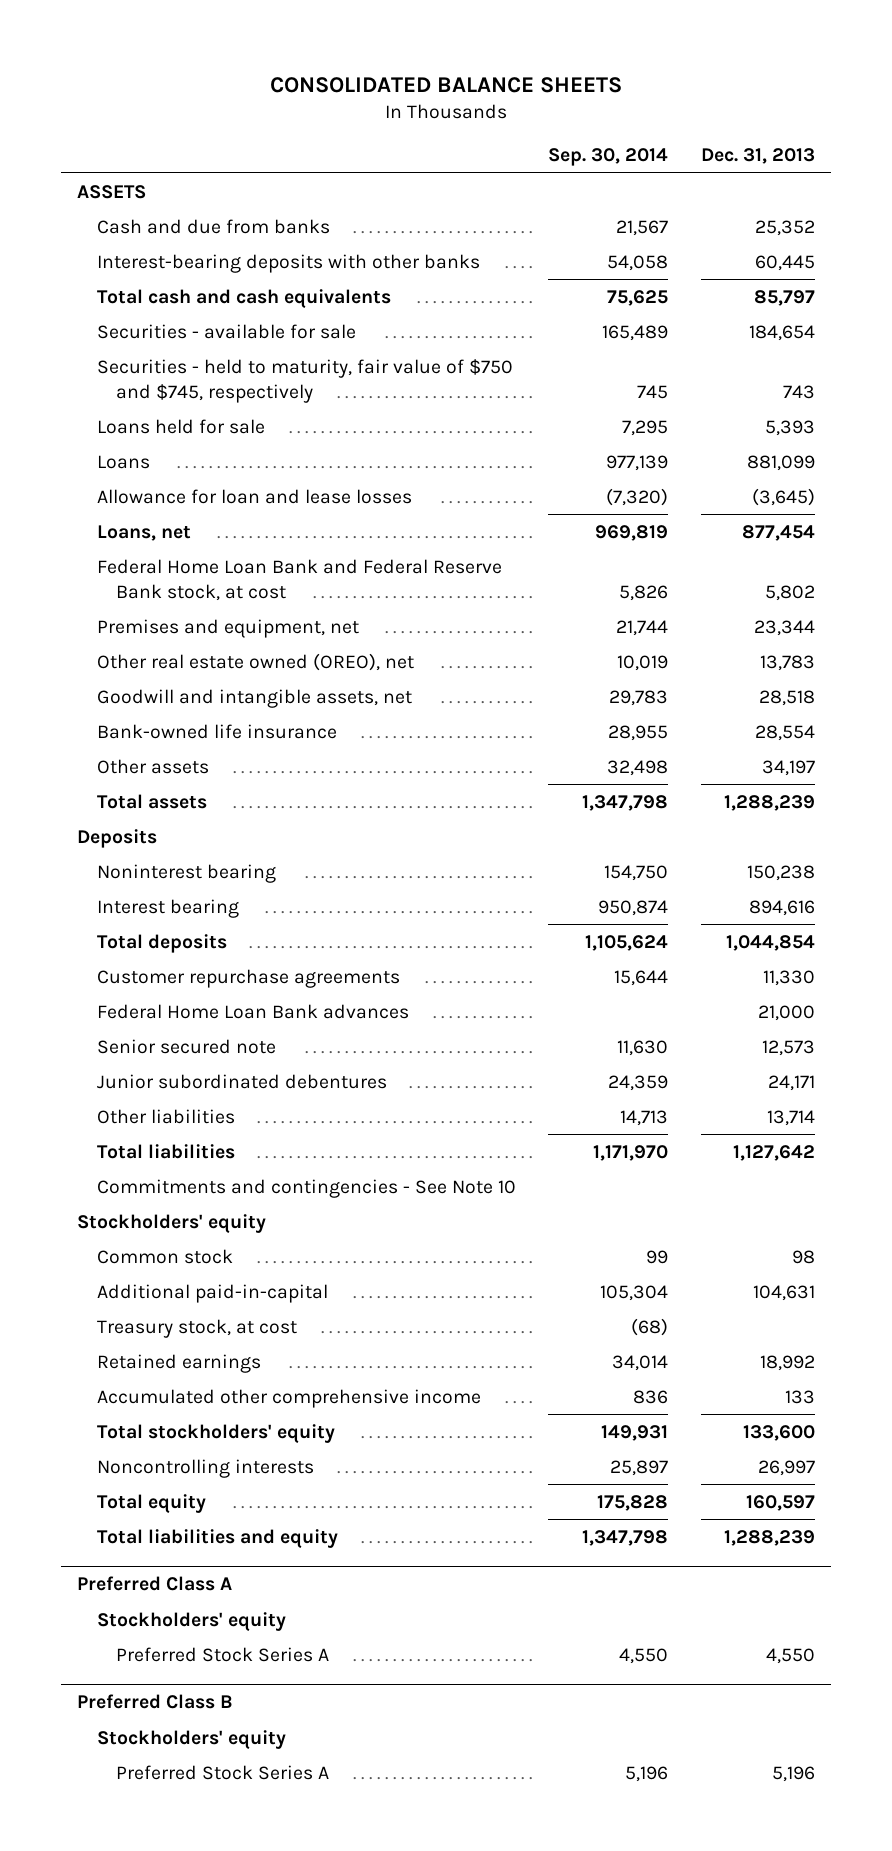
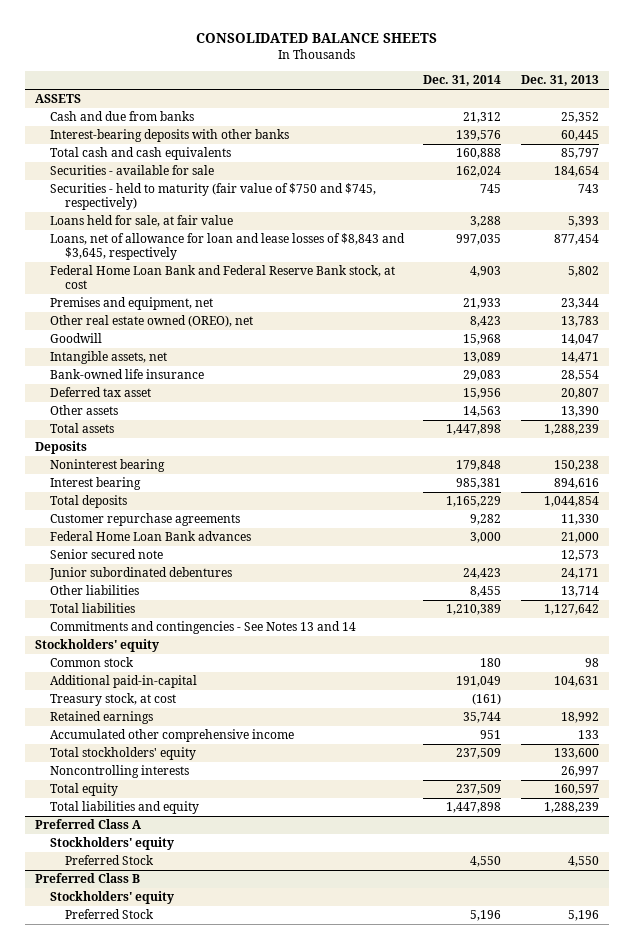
- | Sep. 30, 2014 | Dec. 31, 2013
+ | Dec. 31, 2014 | Dec. 31, 2013
- Securities - held to maturity, fair value of $750 and $745, respectively | 745 | 743
- Loans held for sale | 7,295 | 5,393
- Loans | 977,139 | 881,099
- Allowance for loan and lease losses | (7,320) | (3,645)
- Loans, net | 969,819 | 877,454
+ Securities - held to maturity (fair value of $750 and $745, respectively) | 745 | 743
+ Loans held for sale, at fair value | 3,288 | 5,393
+ Loans, net of allowance for loan and lease losses of $8,843 and $3,645, respectively | 997,035 | 877,454
- Goodwill and intangible assets, net | 29,783 | 28,518
+ Goodwill | 15,968 | 14,047
+ Intangible assets, net | 13,089 | 14,471
- Other assets | 32,498 | 34,197
+ Deferred tax asset | 15,956 | 20,807
+ Other assets | 14,563 | 13,390
- Commitments and contingencies - See Note 10
+ Commitments and contingencies - See Notes 13 and 14
@ Preferred Class A
- Preferred Stock Series A | 4,550 | 4,550
+ Preferred Stock | 4,550 | 4,550
@ Preferred Class B
- Preferred Stock Series A | 5,196 | 5,196
+ Preferred Stock | 5,196 | 5,196

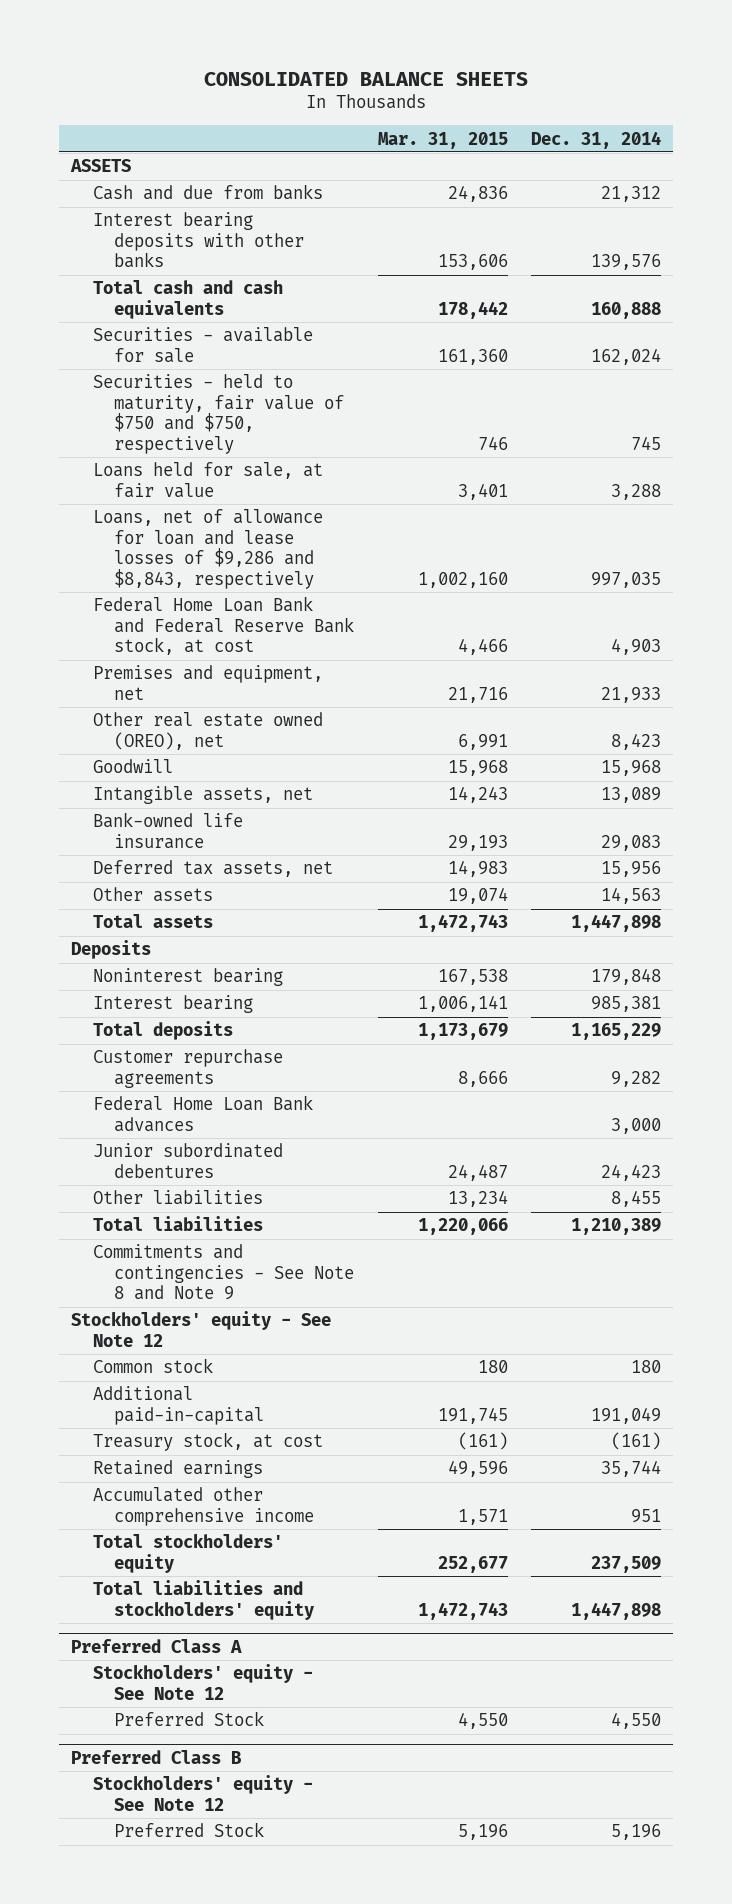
- | Dec. 31, 2014 | Dec. 31, 2013
+ | Mar. 31, 2015 | Dec. 31, 2014
- Interest-bearing deposits with other banks | 139,576 | 60,445
+ Interest bearing deposits with other banks | 153,606 | 139,576
- Securities - held to maturity (fair value of $750 and $745, respectively) | 745 | 743
+ Securities - held to maturity, fair value of $750 and $750, respectively | 746 | 745
- Loans, net of allowance for loan and lease losses of $8,843 and $3,645, respectively | 997,035 | 877,454
+ Loans, net of allowance for loan and lease losses of $9,286 and $8,843, respectively | 1,002,160 | 997,035
- Deferred tax asset | 15,956 | 20,807
+ Deferred tax assets, net | 14,983 | 15,956
- Senior secured note | | 12,573
- Commitments and contingencies - See Notes 13 and 14
- Stockholders' equity
+ Commitments and contingencies - See Note 8 and Note 9
+ Stockholders' equity - See Note 12
- Noncontrolling interests | | 26,997
- Total equity | 237,509 | 160,597
- Total liabilities and equity | 1,447,898 | 1,288,239
+ Total liabilities and stockholders' equity | 1,472,743 | 1,447,898
@ Preferred Class A
- Stockholders' equity
+ Stockholders' equity - See Note 12
@ Preferred Class B
- Stockholders' equity
+ Stockholders' equity - See Note 12

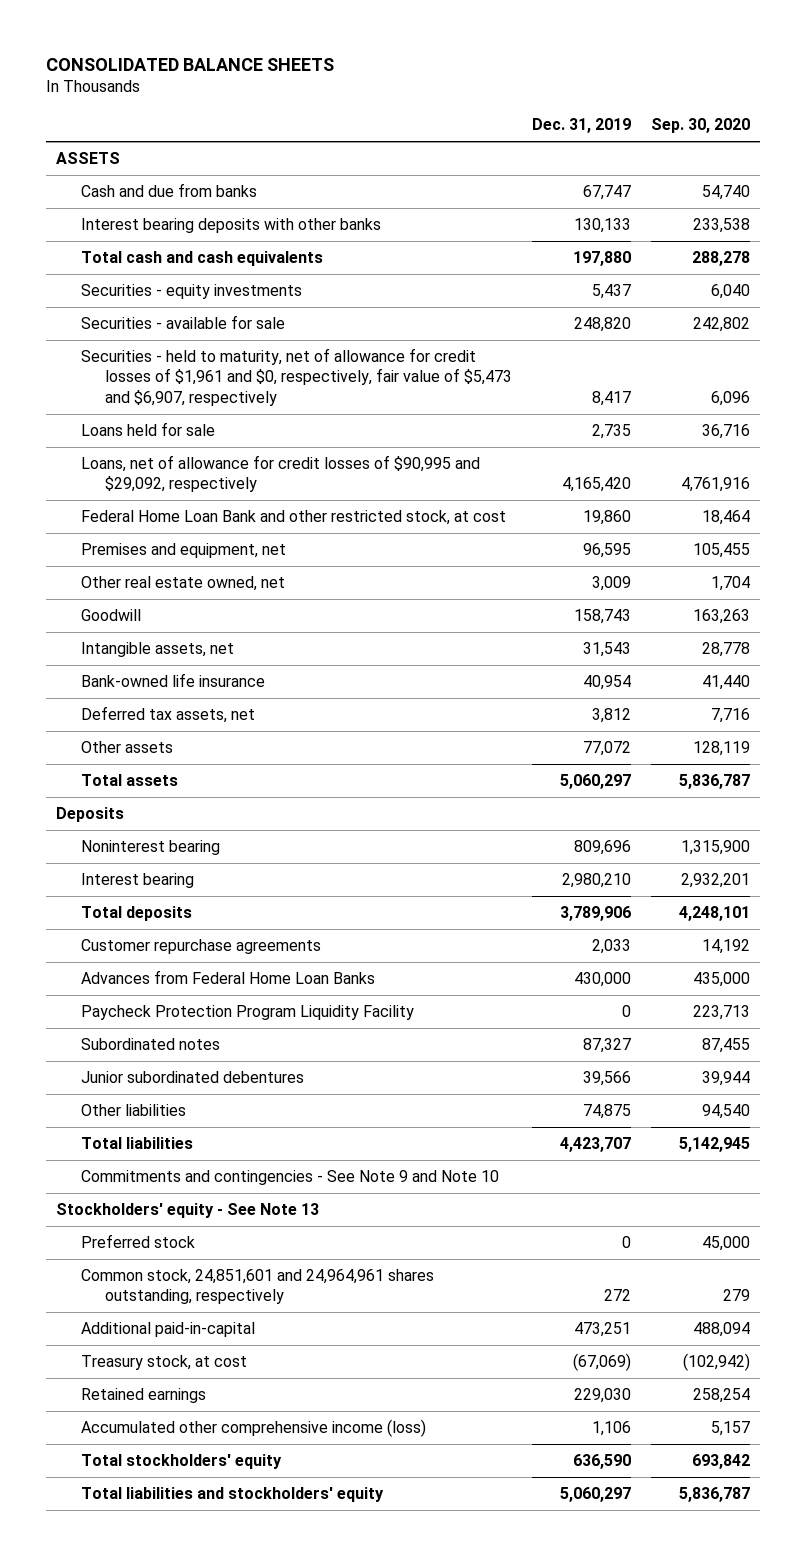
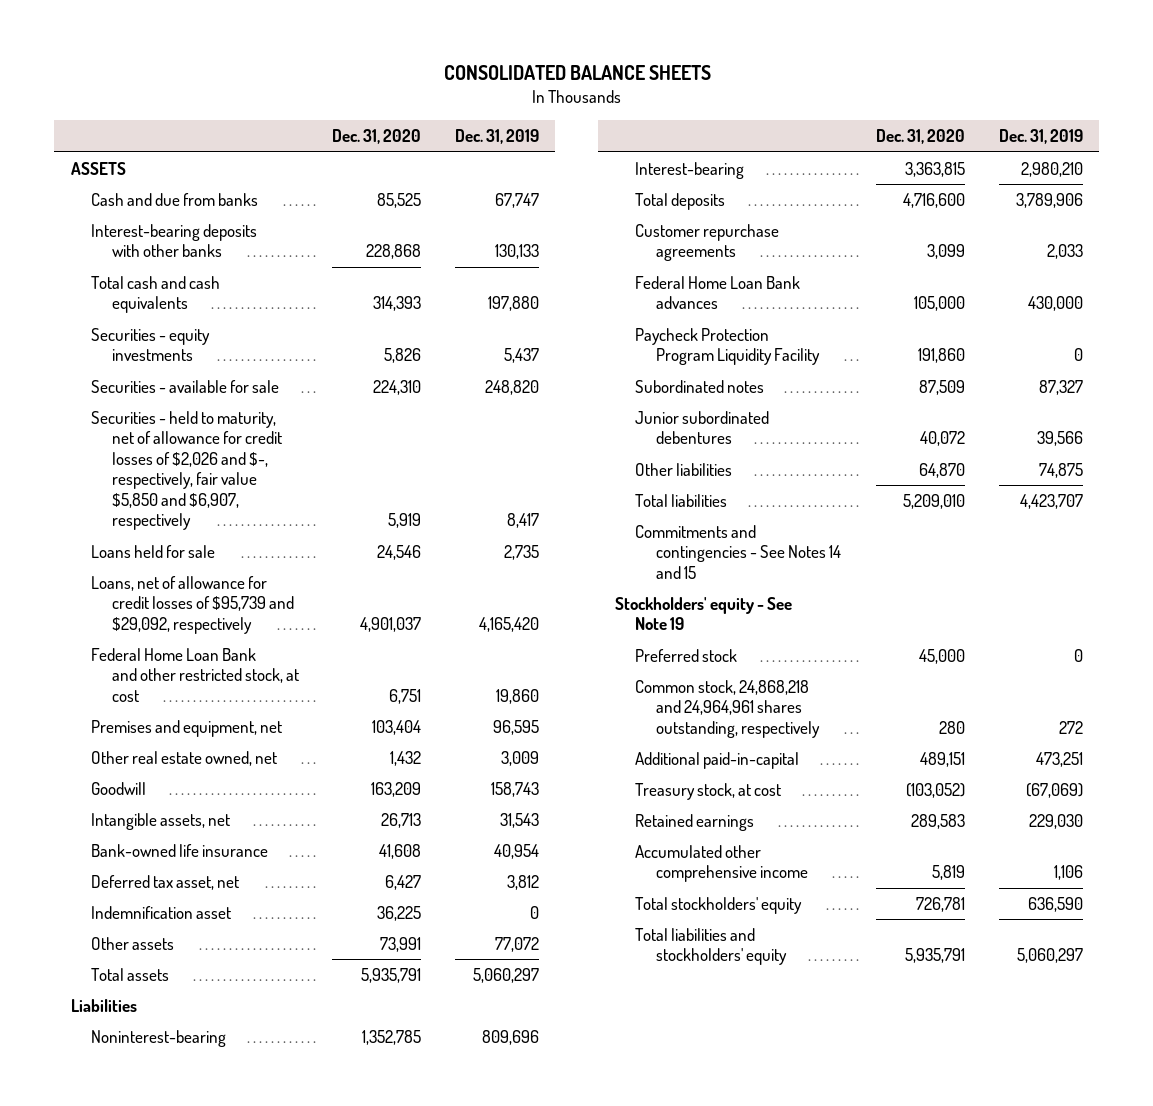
- | Dec. 31, 2019 | Sep. 30, 2020
+ | Dec. 31, 2020 | Dec. 31, 2019
- Interest bearing deposits with other banks | 130,133 | 233,538
+ Interest-bearing deposits with other banks | 228,868 | 130,133
- Securities - held to maturity, net of allowance for credit losses of $1,961 and $0, respectively, fair value of $5,473 and $6,907, respectively | 8,417 | 6,096
+ Securities - held to maturity, net of allowance for credit losses of $2,026 and $-, respectively, fair value $5,850 and $6,907, respectively | 5,919 | 8,417
- Loans, net of allowance for credit losses of $90,995 and $29,092, respectively | 4,165,420 | 4,761,916
+ Loans, net of allowance for credit losses of $95,739 and $29,092, respectively | 4,901,037 | 4,165,420
- Deferred tax assets, net | 3,812 | 7,716
+ Deferred tax asset, net | 6,427 | 3,812
+ Indemnification asset | 36,225 | 0
- Deposits
- Noninterest bearing | 809,696 | 1,315,900
- Interest bearing | 2,980,210 | 2,932,201
+ Liabilities
+ Noninterest-bearing | 1,352,785 | 809,696
+ Interest-bearing | 3,363,815 | 2,980,210
- Advances from Federal Home Loan Banks | 430,000 | 435,000
+ Federal Home Loan Bank advances | 105,000 | 430,000
- Commitments and contingencies - See Note 9 and Note 10
- Stockholders' equity - See Note 13
+ Commitments and contingencies - See Notes 14 and 15
+ Stockholders' equity - See Note 19
- Common stock, 24,851,601 and 24,964,961 shares outstanding, respectively | 272 | 279
+ Common stock, 24,868,218 and 24,964,961 shares outstanding, respectively | 280 | 272
- Accumulated other comprehensive income (loss) | 1,106 | 5,157
+ Accumulated other comprehensive income | 5,819 | 1,106

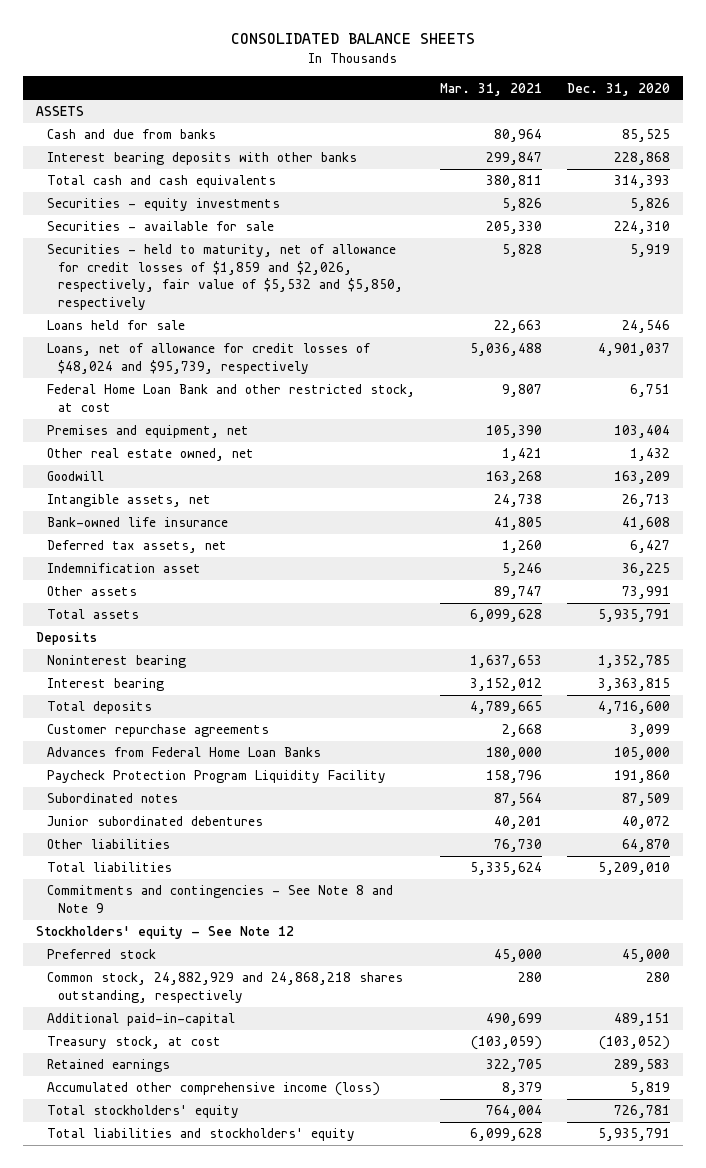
- | Dec. 31, 2020 | Dec. 31, 2019
+ | Mar. 31, 2021 | Dec. 31, 2020
- Interest-bearing deposits with other banks | 228,868 | 130,133
+ Interest bearing deposits with other banks | 299,847 | 228,868
- Securities - held to maturity, net of allowance for credit losses of $2,026 and $-, respectively, fair value $5,850 and $6,907, respectively | 5,919 | 8,417
+ Securities - held to maturity, net of allowance for credit losses of $1,859 and $2,026, respectively, fair value of $5,532 and $5,850, respectively | 5,828 | 5,919
- Loans, net of allowance for credit losses of $95,739 and $29,092, respectively | 4,901,037 | 4,165,420
+ Loans, net of allowance for credit losses of $48,024 and $95,739, respectively | 5,036,488 | 4,901,037
- Deferred tax asset, net | 6,427 | 3,812
+ Deferred tax assets, net | 1,260 | 6,427
- Liabilities
- Noninterest-bearing | 1,352,785 | 809,696
- Interest-bearing | 3,363,815 | 2,980,210
+ Deposits
+ Noninterest bearing | 1,637,653 | 1,352,785
+ Interest bearing | 3,152,012 | 3,363,815
- Federal Home Loan Bank advances | 105,000 | 430,000
+ Advances from Federal Home Loan Banks | 180,000 | 105,000
- Commitments and contingencies - See Notes 14 and 15
- Stockholders' equity - See Note 19
+ Commitments and contingencies - See Note 8 and Note 9
+ Stockholders' equity - See Note 12
- Common stock, 24,868,218 and 24,964,961 shares outstanding, respectively | 280 | 272
+ Common stock, 24,882,929 and 24,868,218 shares outstanding, respectively | 280 | 280
- Accumulated other comprehensive income | 5,819 | 1,106
+ Accumulated other comprehensive income (loss) | 8,379 | 5,819

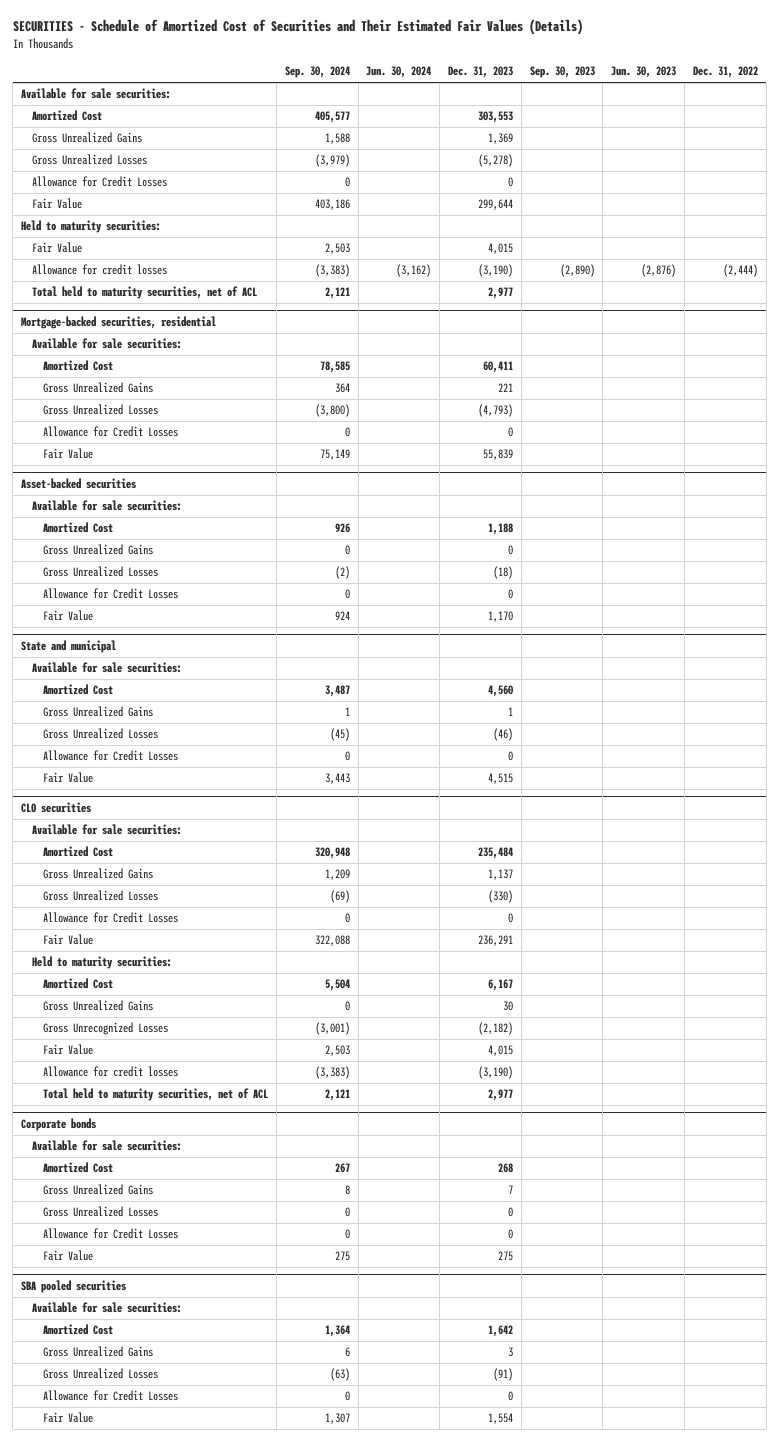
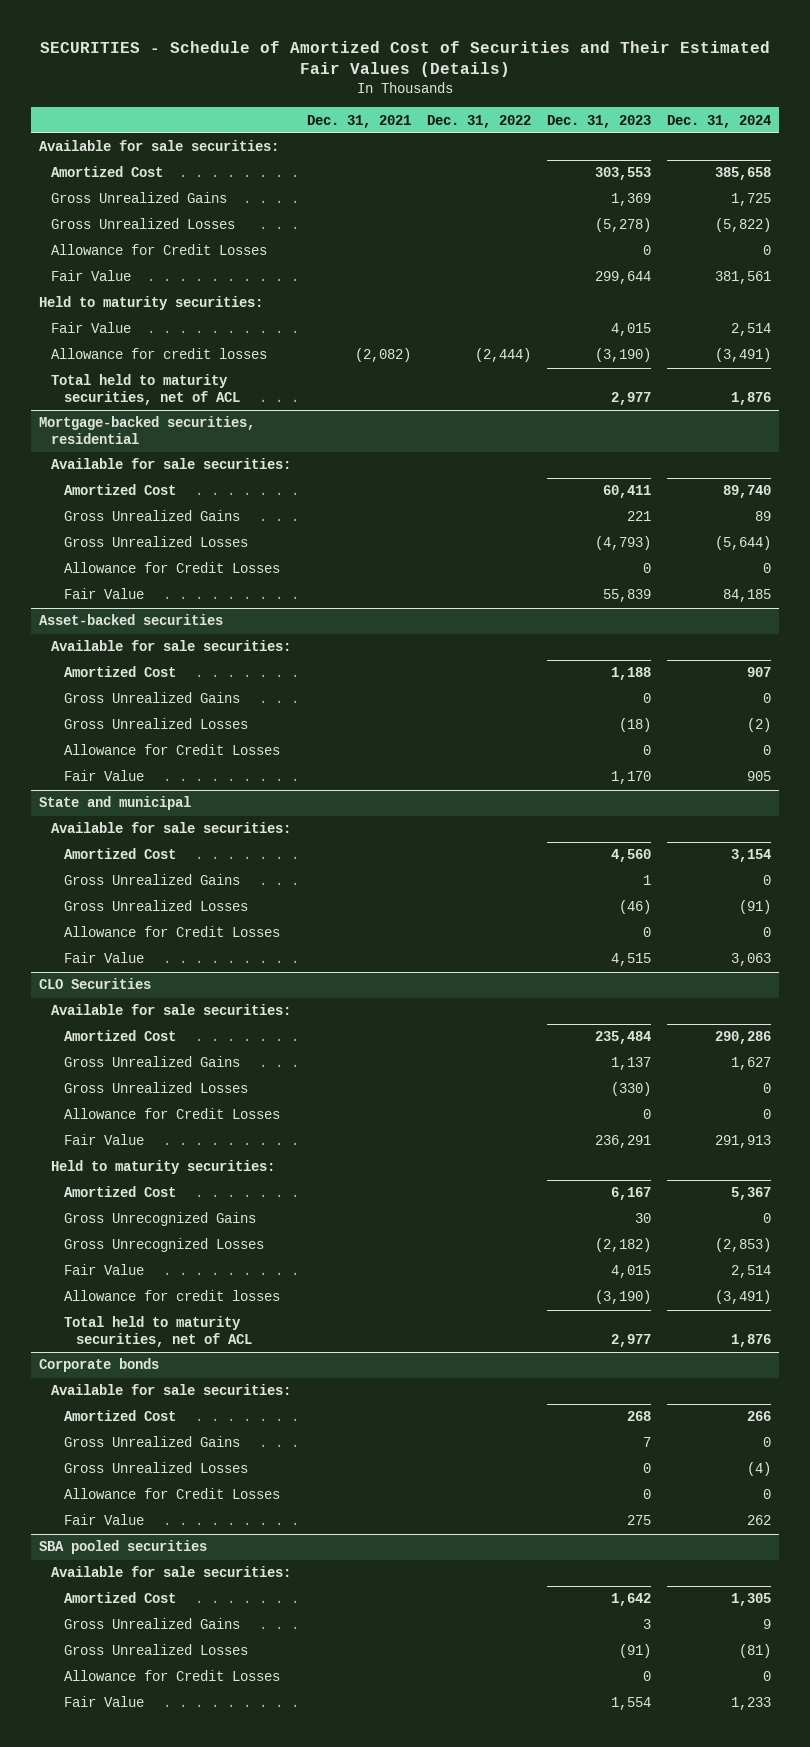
- | Sep. 30, 2024 | Jun. 30, 2024 | Dec. 31, 2023 | Sep. 30, 2023 | Jun. 30, 2023 | Dec. 31, 2022
+ | Dec. 31, 2021 | Dec. 31, 2022 | Dec. 31, 2023 | Dec. 31, 2024
- CLO securities
+ CLO Securities
- Gross Unrealized Gains | 0 | | 30 | | |
+ Gross Unrecognized Gains | | | 30 | 0

